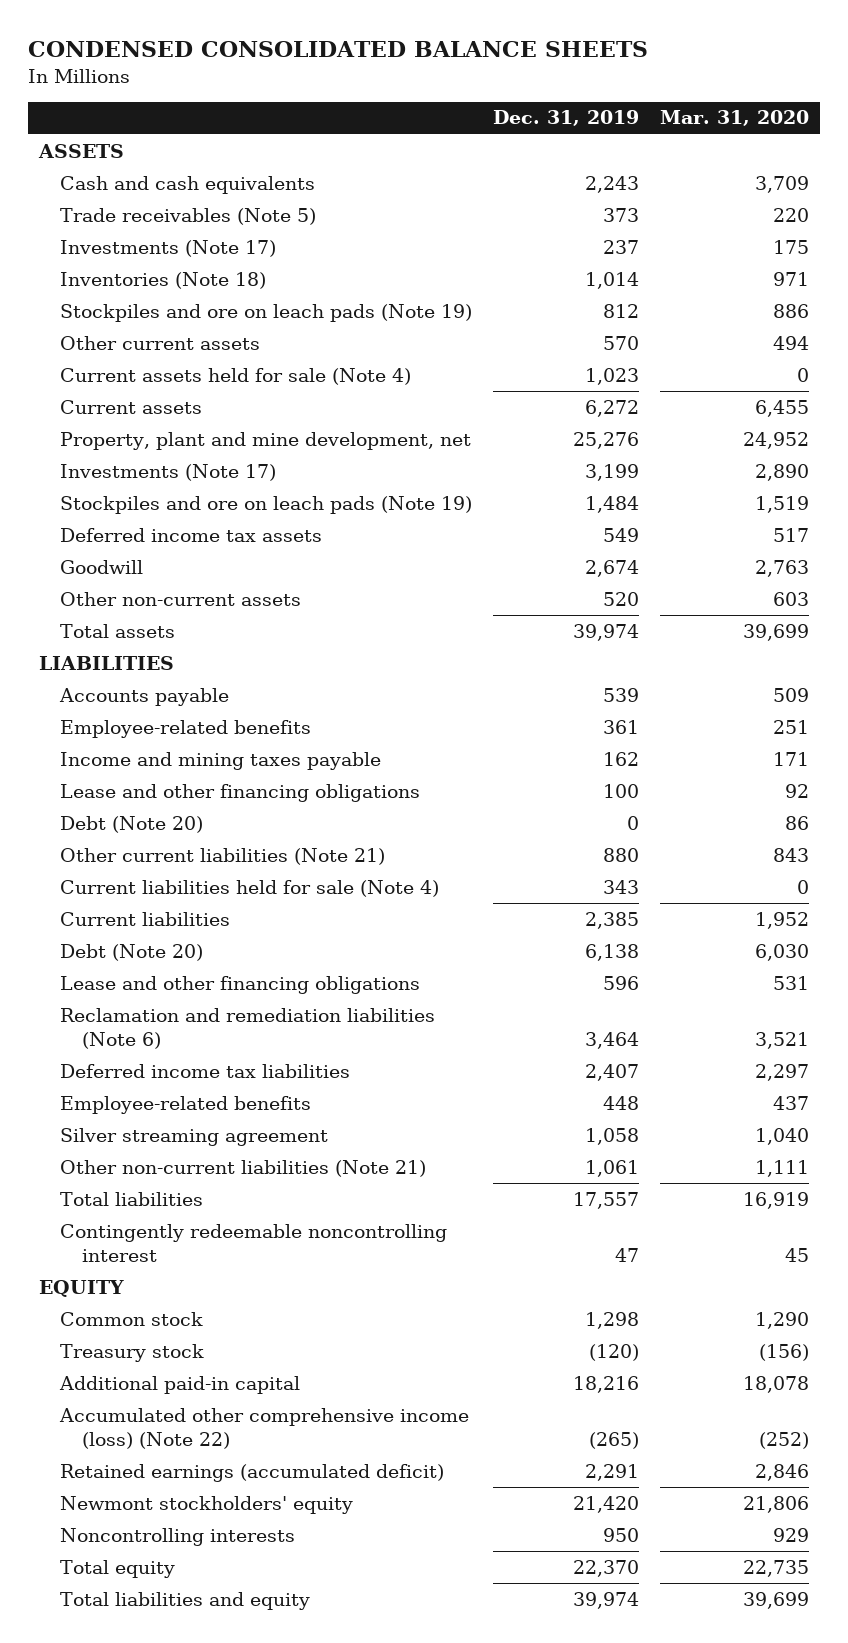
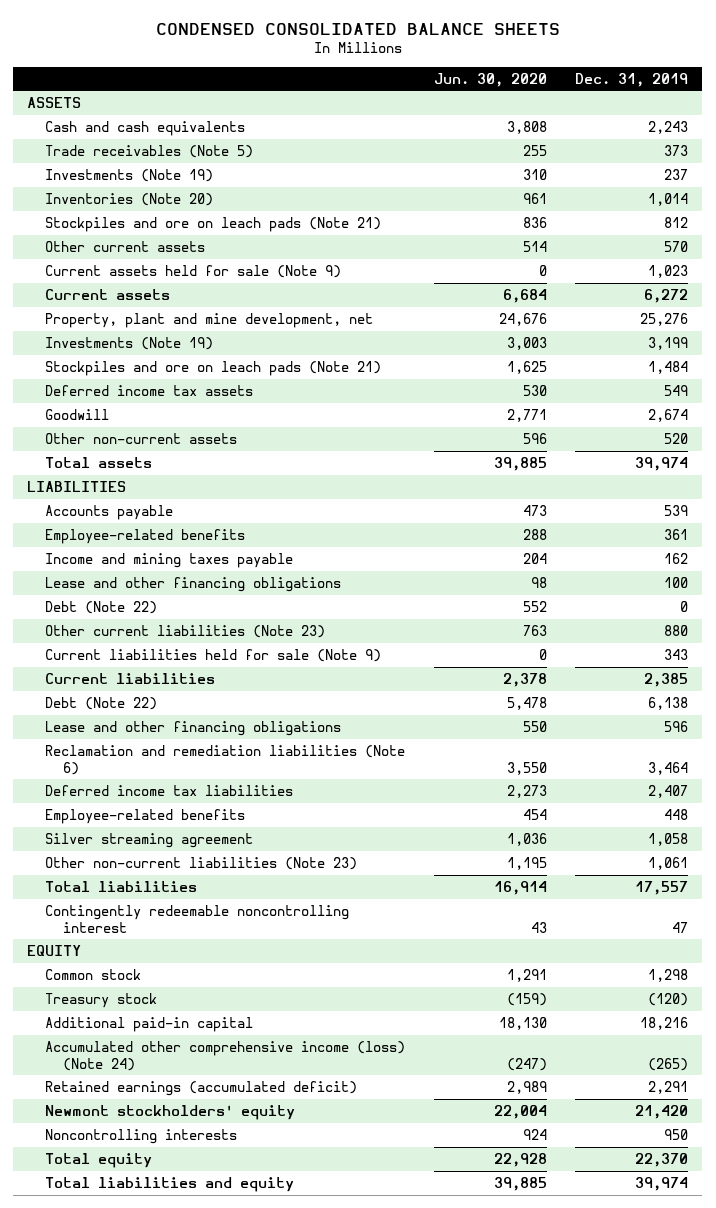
- | Dec. 31, 2019 | Mar. 31, 2020
+ | Jun. 30, 2020 | Dec. 31, 2019
- Investments (Note 17) | 237 | 175
- Inventories (Note 18) | 1,014 | 971
- Stockpiles and ore on leach pads (Note 19) | 812 | 886
+ Investments (Note 19) | 310 | 237
+ Inventories (Note 20) | 961 | 1,014
+ Stockpiles and ore on leach pads (Note 21) | 836 | 812
- Current assets held for sale (Note 4) | 1,023 | 0
+ Current assets held for sale (Note 9) | 0 | 1,023
- Investments (Note 17) | 3,199 | 2,890
- Stockpiles and ore on leach pads (Note 19) | 1,484 | 1,519
+ Investments (Note 19) | 3,003 | 3,199
+ Stockpiles and ore on leach pads (Note 21) | 1,625 | 1,484
- Debt (Note 20) | 0 | 86
- Other current liabilities (Note 21) | 880 | 843
- Current liabilities held for sale (Note 4) | 343 | 0
+ Debt (Note 22) | 552 | 0
+ Other current liabilities (Note 23) | 763 | 880
+ Current liabilities held for sale (Note 9) | 0 | 343
- Debt (Note 20) | 6,138 | 6,030
+ Debt (Note 22) | 5,478 | 6,138
- Other non-current liabilities (Note 21) | 1,061 | 1,111
+ Other non-current liabilities (Note 23) | 1,195 | 1,061
- Accumulated other comprehensive income (loss) (Note 22) | (265) | (252)
+ Accumulated other comprehensive income (loss) (Note 24) | (247) | (265)

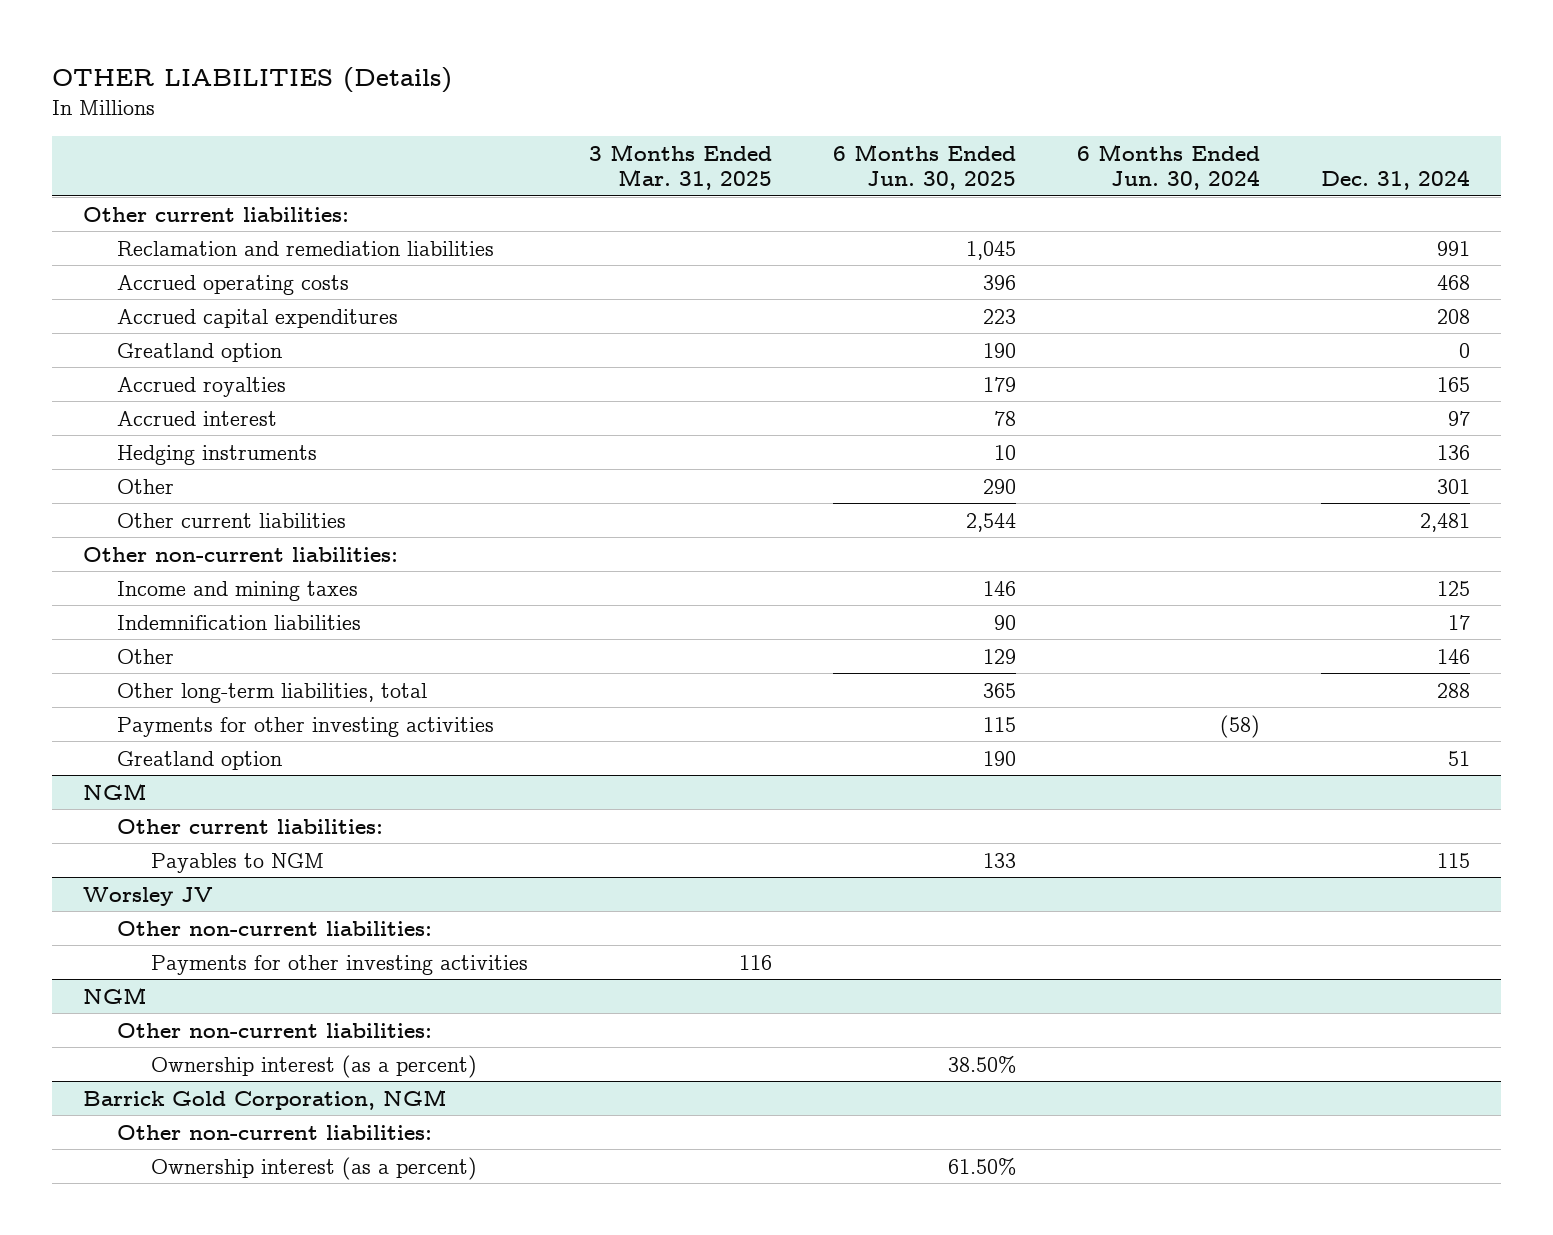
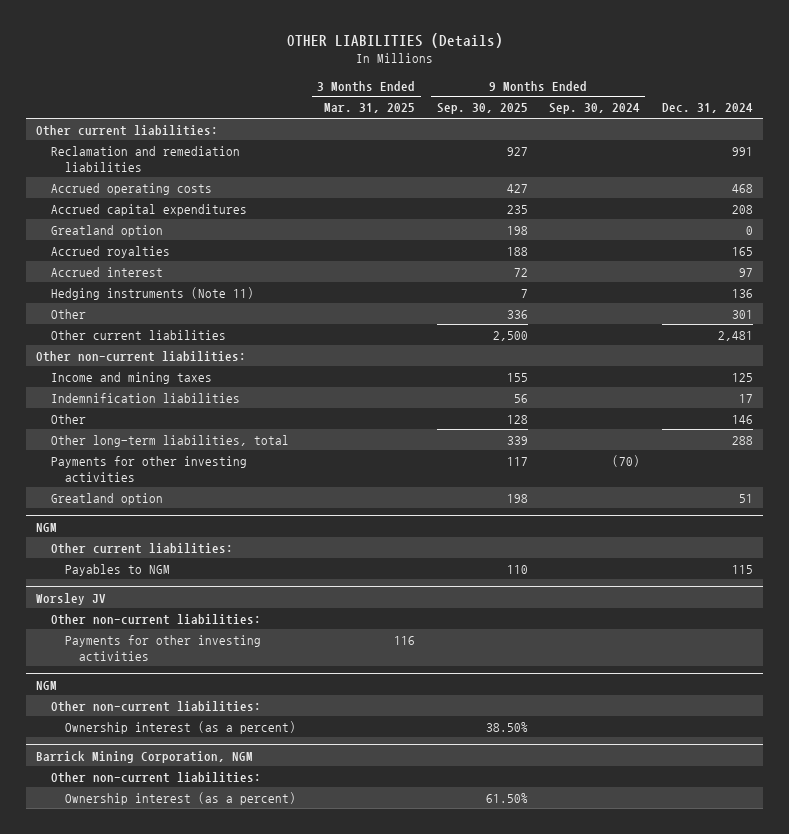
- | 3 Months Ended Mar. 31, 2025 | 6 Months Ended Jun. 30, 2025 | 6 Months Ended Jun. 30, 2024 | Dec. 31, 2024
+ | 3 Months Ended Mar. 31, 2025 | 9 Months Ended Sep. 30, 2025 | 9 Months Ended Sep. 30, 2024 | Dec. 31, 2024
- Hedging instruments | | 10 | | 136
+ Hedging instruments (Note 11) | | 7 | | 136
- Barrick Gold Corporation, NGM
+ Barrick Mining Corporation, NGM

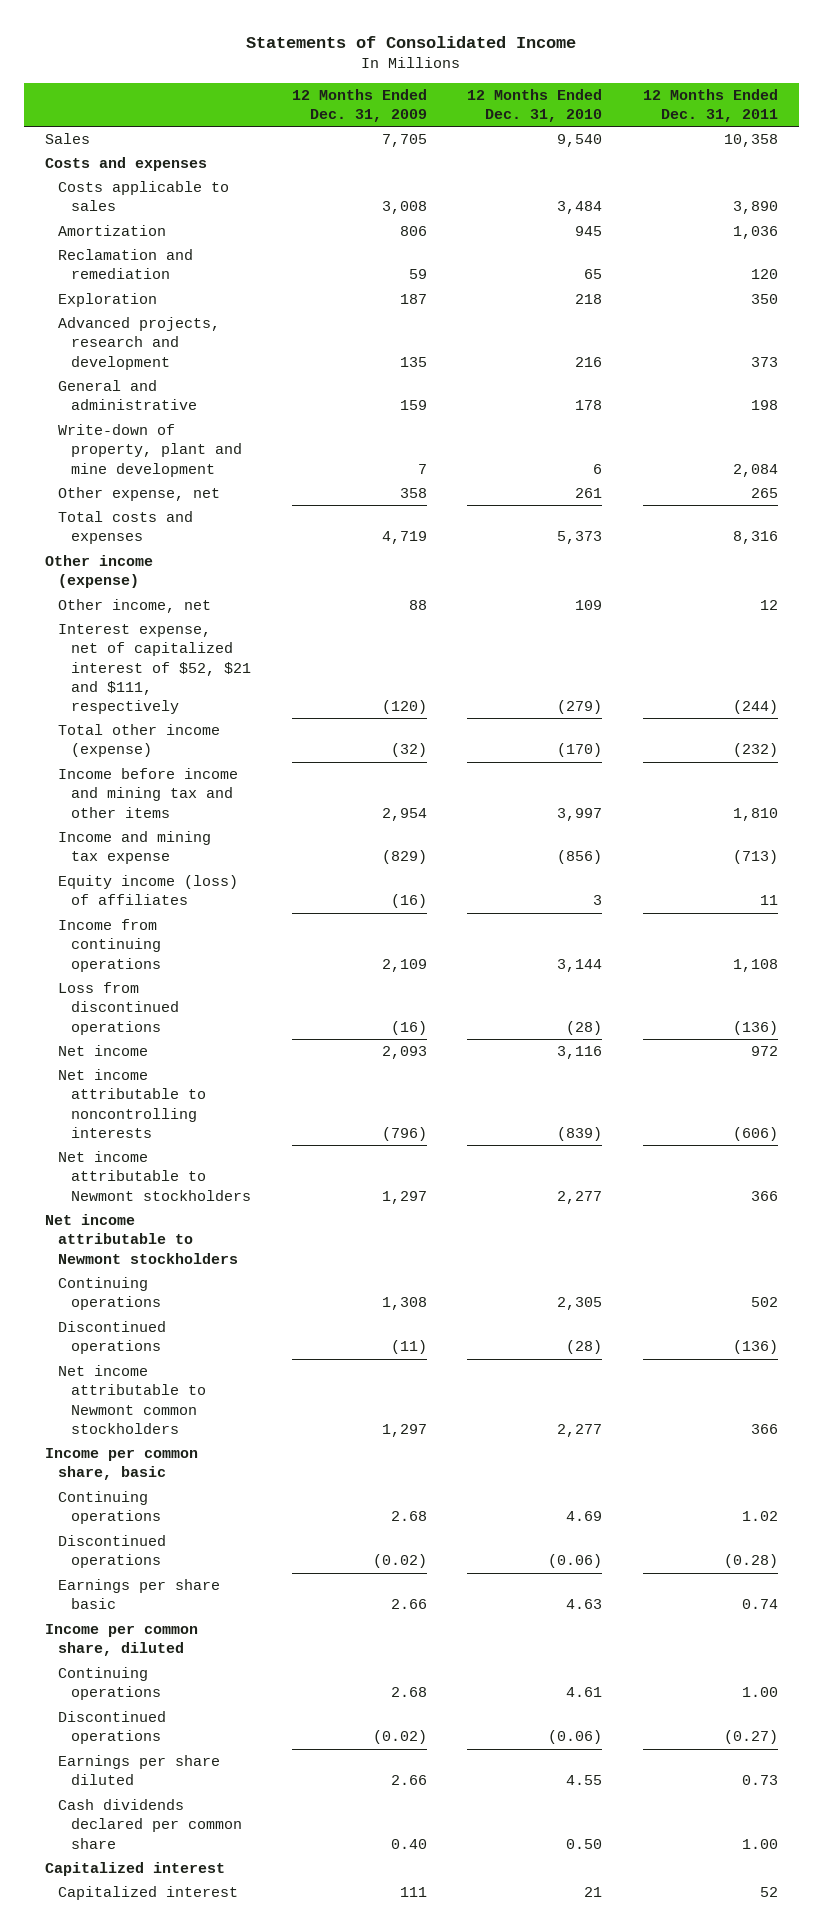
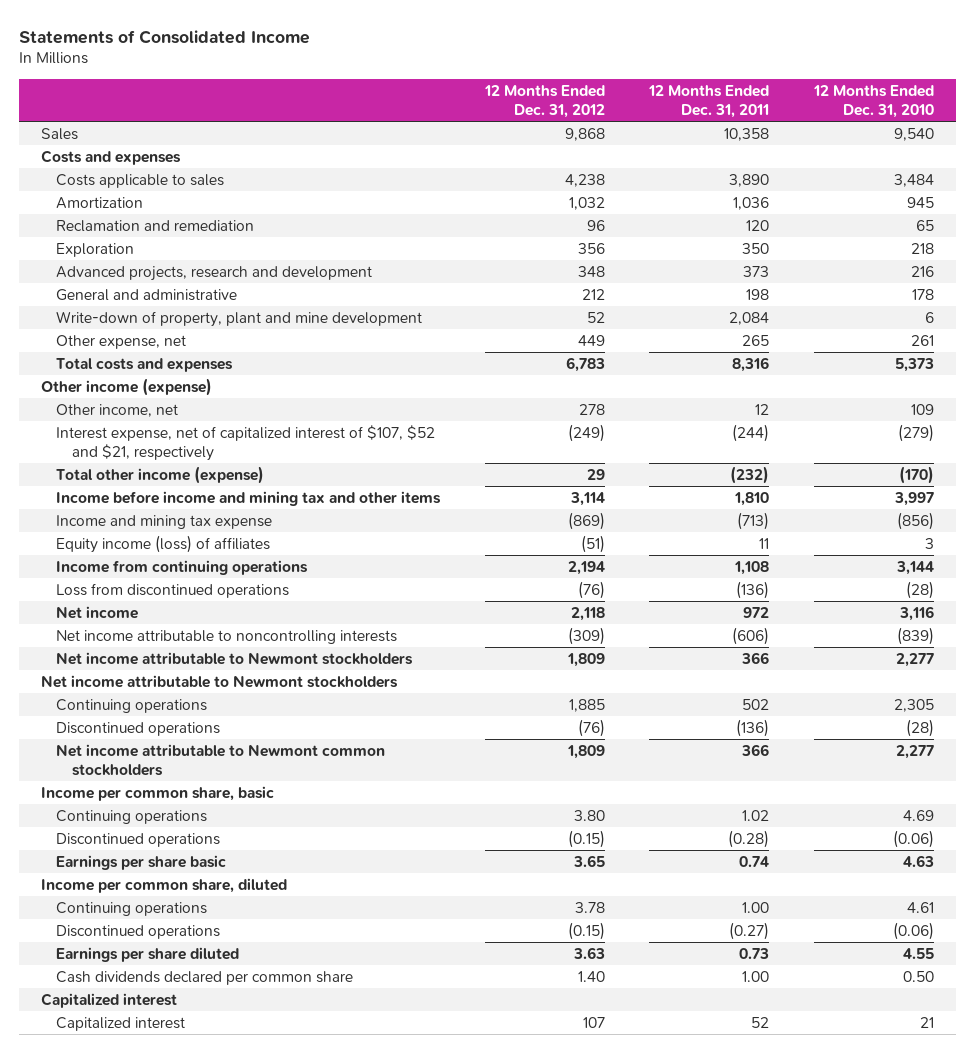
- | 12 Months Ended Dec. 31, 2009 | 12 Months Ended Dec. 31, 2010 | 12 Months Ended Dec. 31, 2011
+ | 12 Months Ended Dec. 31, 2012 | 12 Months Ended Dec. 31, 2011 | 12 Months Ended Dec. 31, 2010
- Interest expense, net of capitalized interest of $52, $21 and $111, respectively | (120) | (279) | (244)
+ Interest expense, net of capitalized interest of $107, $52 and $21, respectively | (249) | (244) | (279)

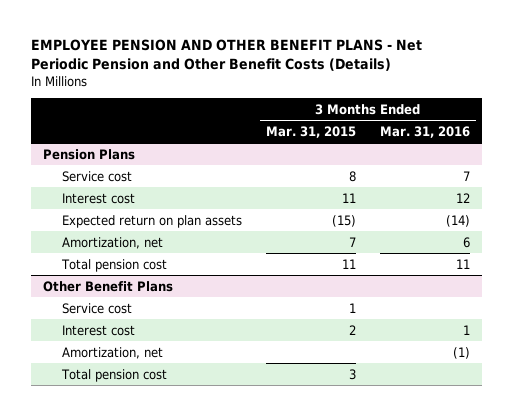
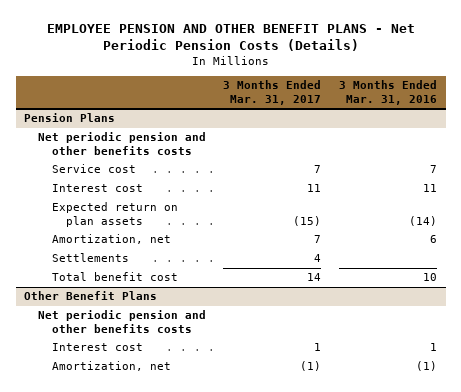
- EMPLOYEE PENSION AND OTHER BENEFIT PLANS - Net Periodic Pension and Other Benefit Costs (Details)
+ EMPLOYEE PENSION AND OTHER BENEFIT PLANS - Net Periodic Pension Costs (Details)
- | 3 Months Ended Mar. 31, 2015 | 3 Months Ended Mar. 31, 2016
+ | 3 Months Ended Mar. 31, 2017 | 3 Months Ended Mar. 31, 2016
@ Pension Plans
+ Net periodic pension and other benefits costs
- Interest cost | 11 | 12
+ Interest cost | 11 | 11
- Total pension cost | 11 | 11
+ Settlements | 4 |
+ Total benefit cost | 14 | 10
@ Other Benefit Plans
- Service cost | 1 |
+ Net periodic pension and other benefits costs
- Total pension cost | 3 |

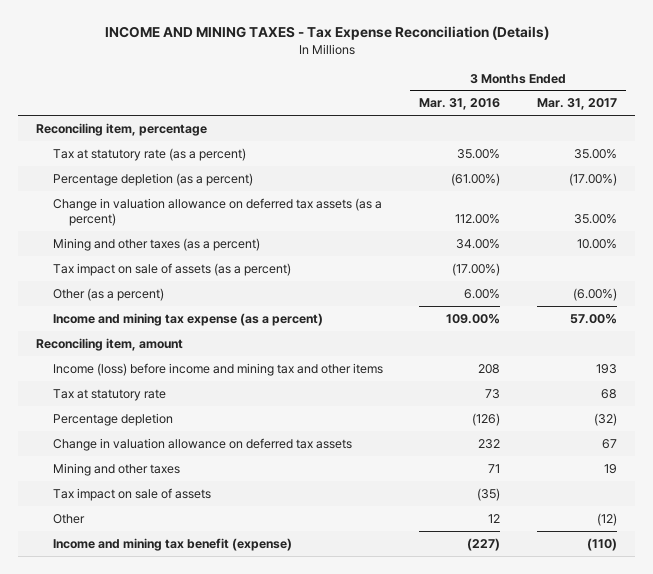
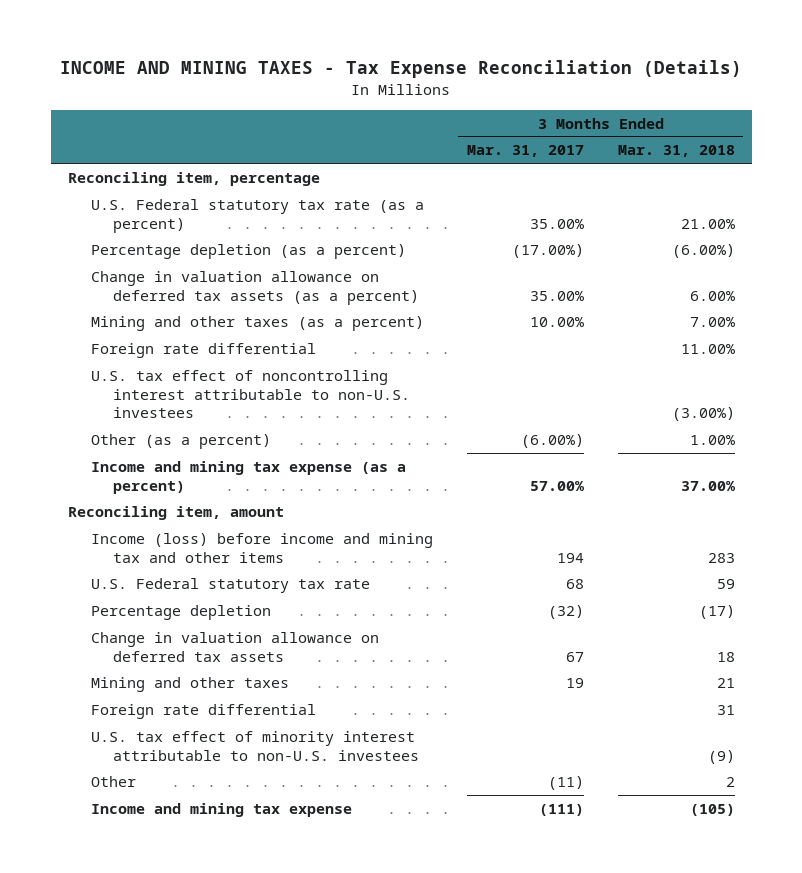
- | 3 Months Ended Mar. 31, 2016 | 3 Months Ended Mar. 31, 2017
+ | 3 Months Ended Mar. 31, 2017 | 3 Months Ended Mar. 31, 2018
- Tax at statutory rate (as a percent) | 35.00% | 35.00%
+ U.S. Federal statutory tax rate (as a percent) | 35.00% | 21.00%
- Tax impact on sale of assets (as a percent) | (17.00%) |
+ Foreign rate differential | | 11.00%
+ U.S. tax effect of noncontrolling interest attributable to non-U.S. investees | | (3.00%)
- Income (loss) before income and mining tax and other items | 208 | 193
- Tax at statutory rate | 73 | 68
+ Income (loss) before income and mining tax and other items | 194 | 283
+ U.S. Federal statutory tax rate | 68 | 59
- Tax impact on sale of assets | (35) |
- Other | 12 | (12)
- Income and mining tax benefit (expense) | (227) | (110)
+ Foreign rate differential | | 31
+ U.S. tax effect of minority interest attributable to non-U.S. investees | | (9)
+ Other | (11) | 2
+ Income and mining tax expense | (111) | (105)

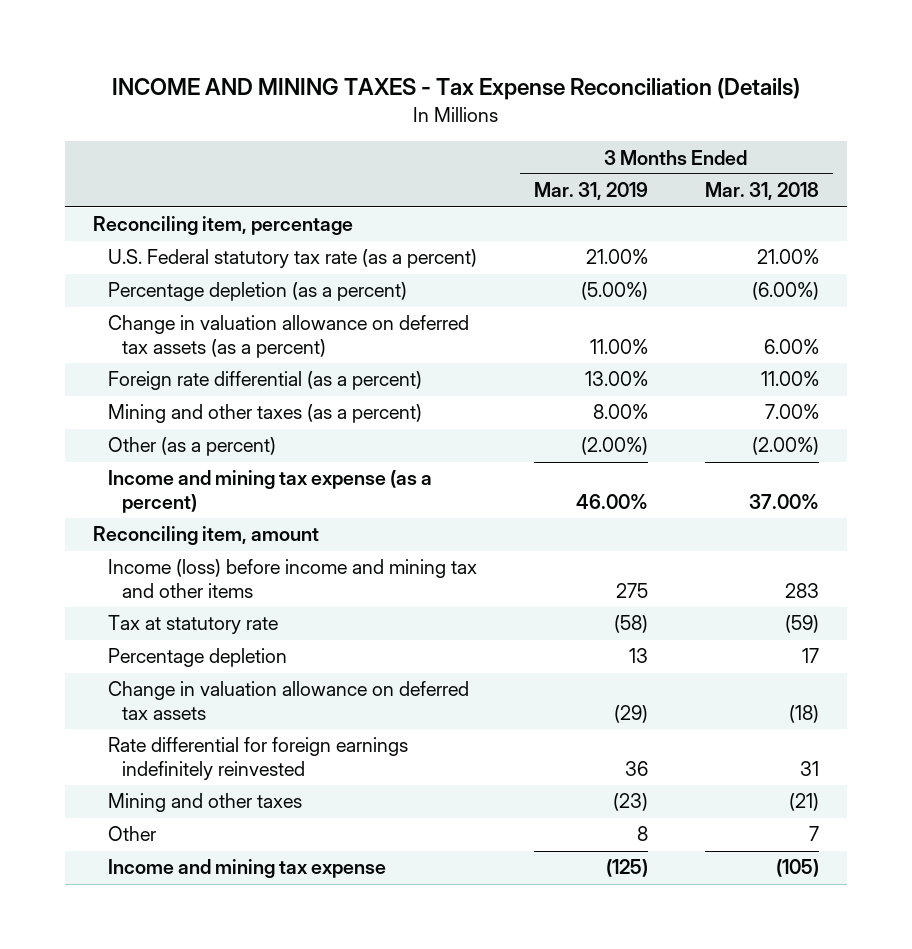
- | 3 Months Ended Mar. 31, 2017 | 3 Months Ended Mar. 31, 2018
+ | 3 Months Ended Mar. 31, 2019 | 3 Months Ended Mar. 31, 2018
+ Foreign rate differential (as a percent) | 13.00% | 11.00%
- Foreign rate differential | | 11.00%
- U.S. tax effect of noncontrolling interest attributable to non-U.S. investees | | (3.00%)
- Other (as a percent) | (6.00%) | 1.00%
+ Other (as a percent) | (2.00%) | (2.00%)
- U.S. Federal statutory tax rate | 68 | 59
- Percentage depletion | (32) | (17)
- Change in valuation allowance on deferred tax assets | 67 | 18
- Mining and other taxes | 19 | 21
- Foreign rate differential | | 31
- U.S. tax effect of minority interest attributable to non-U.S. investees | | (9)
- Other | (11) | 2
+ Tax at statutory rate | (58) | (59)
+ Percentage depletion | 13 | 17
+ Change in valuation allowance on deferred tax assets | (29) | (18)
+ Rate differential for foreign earnings indefinitely reinvested | 36 | 31
+ Mining and other taxes | (23) | (21)
+ Other | 8 | 7

